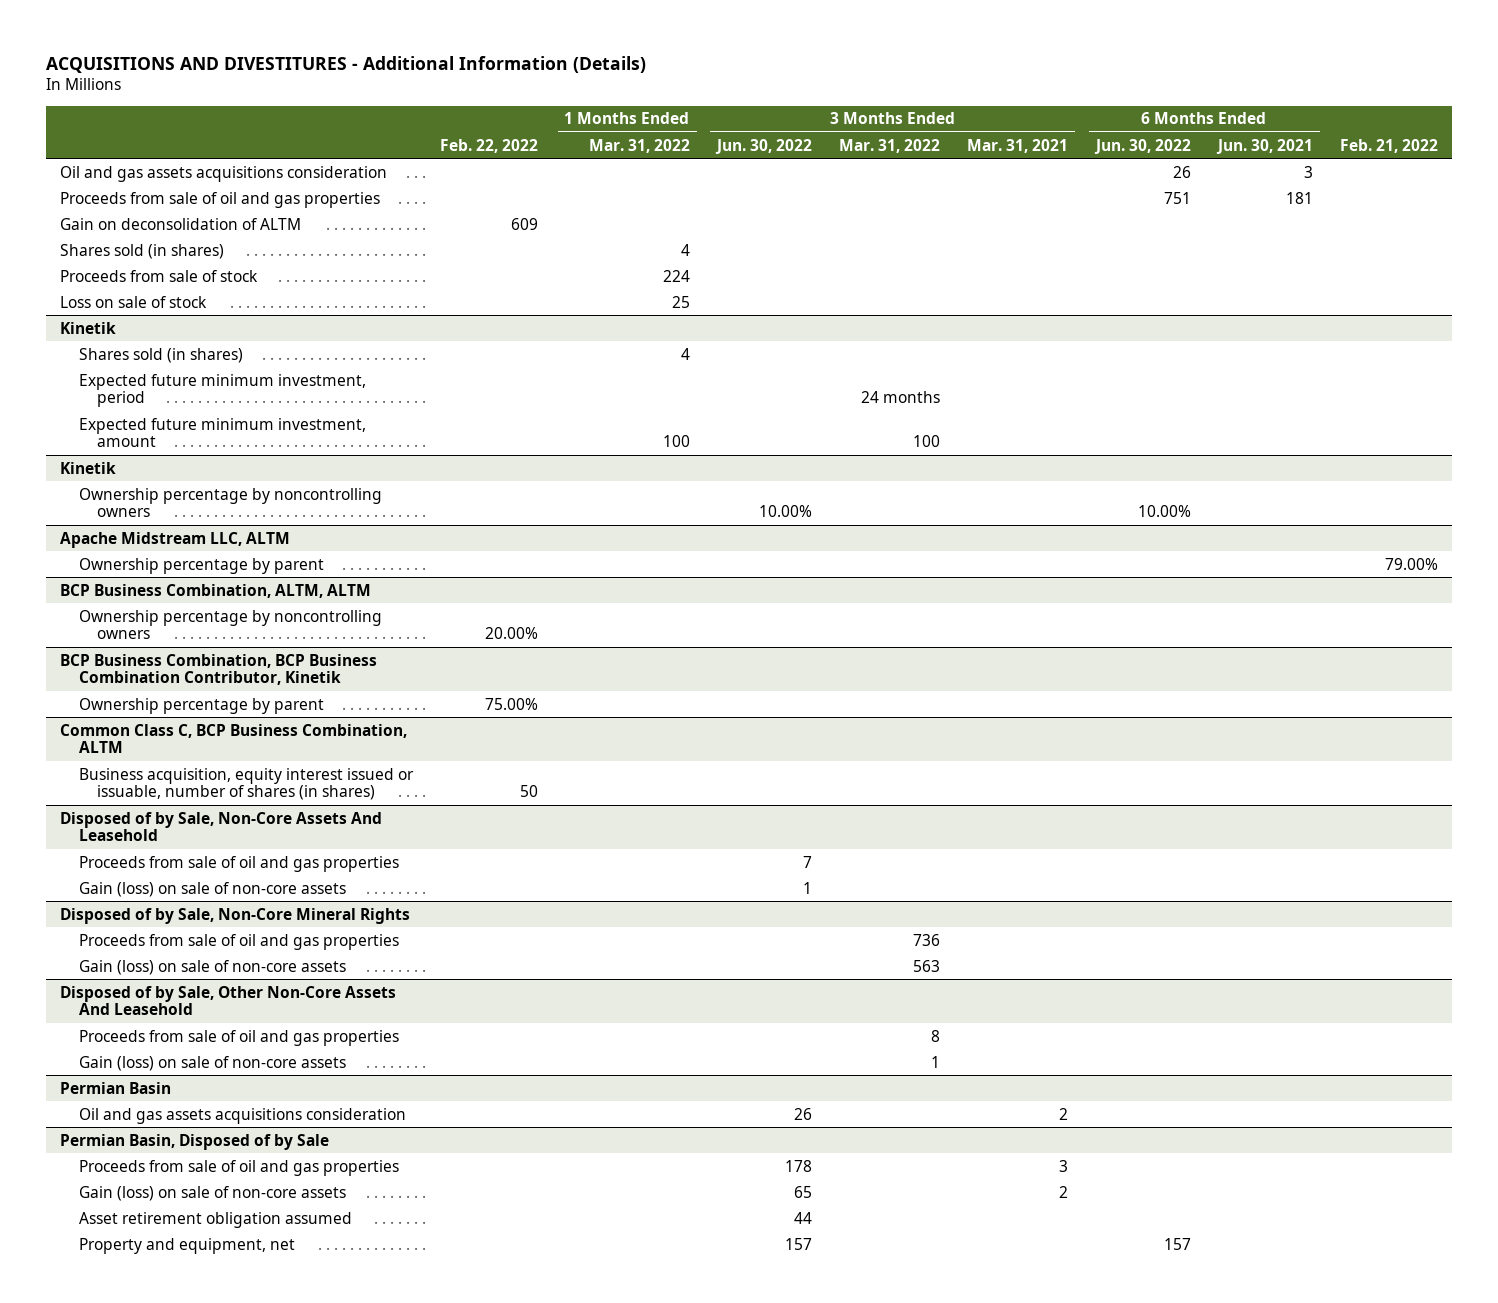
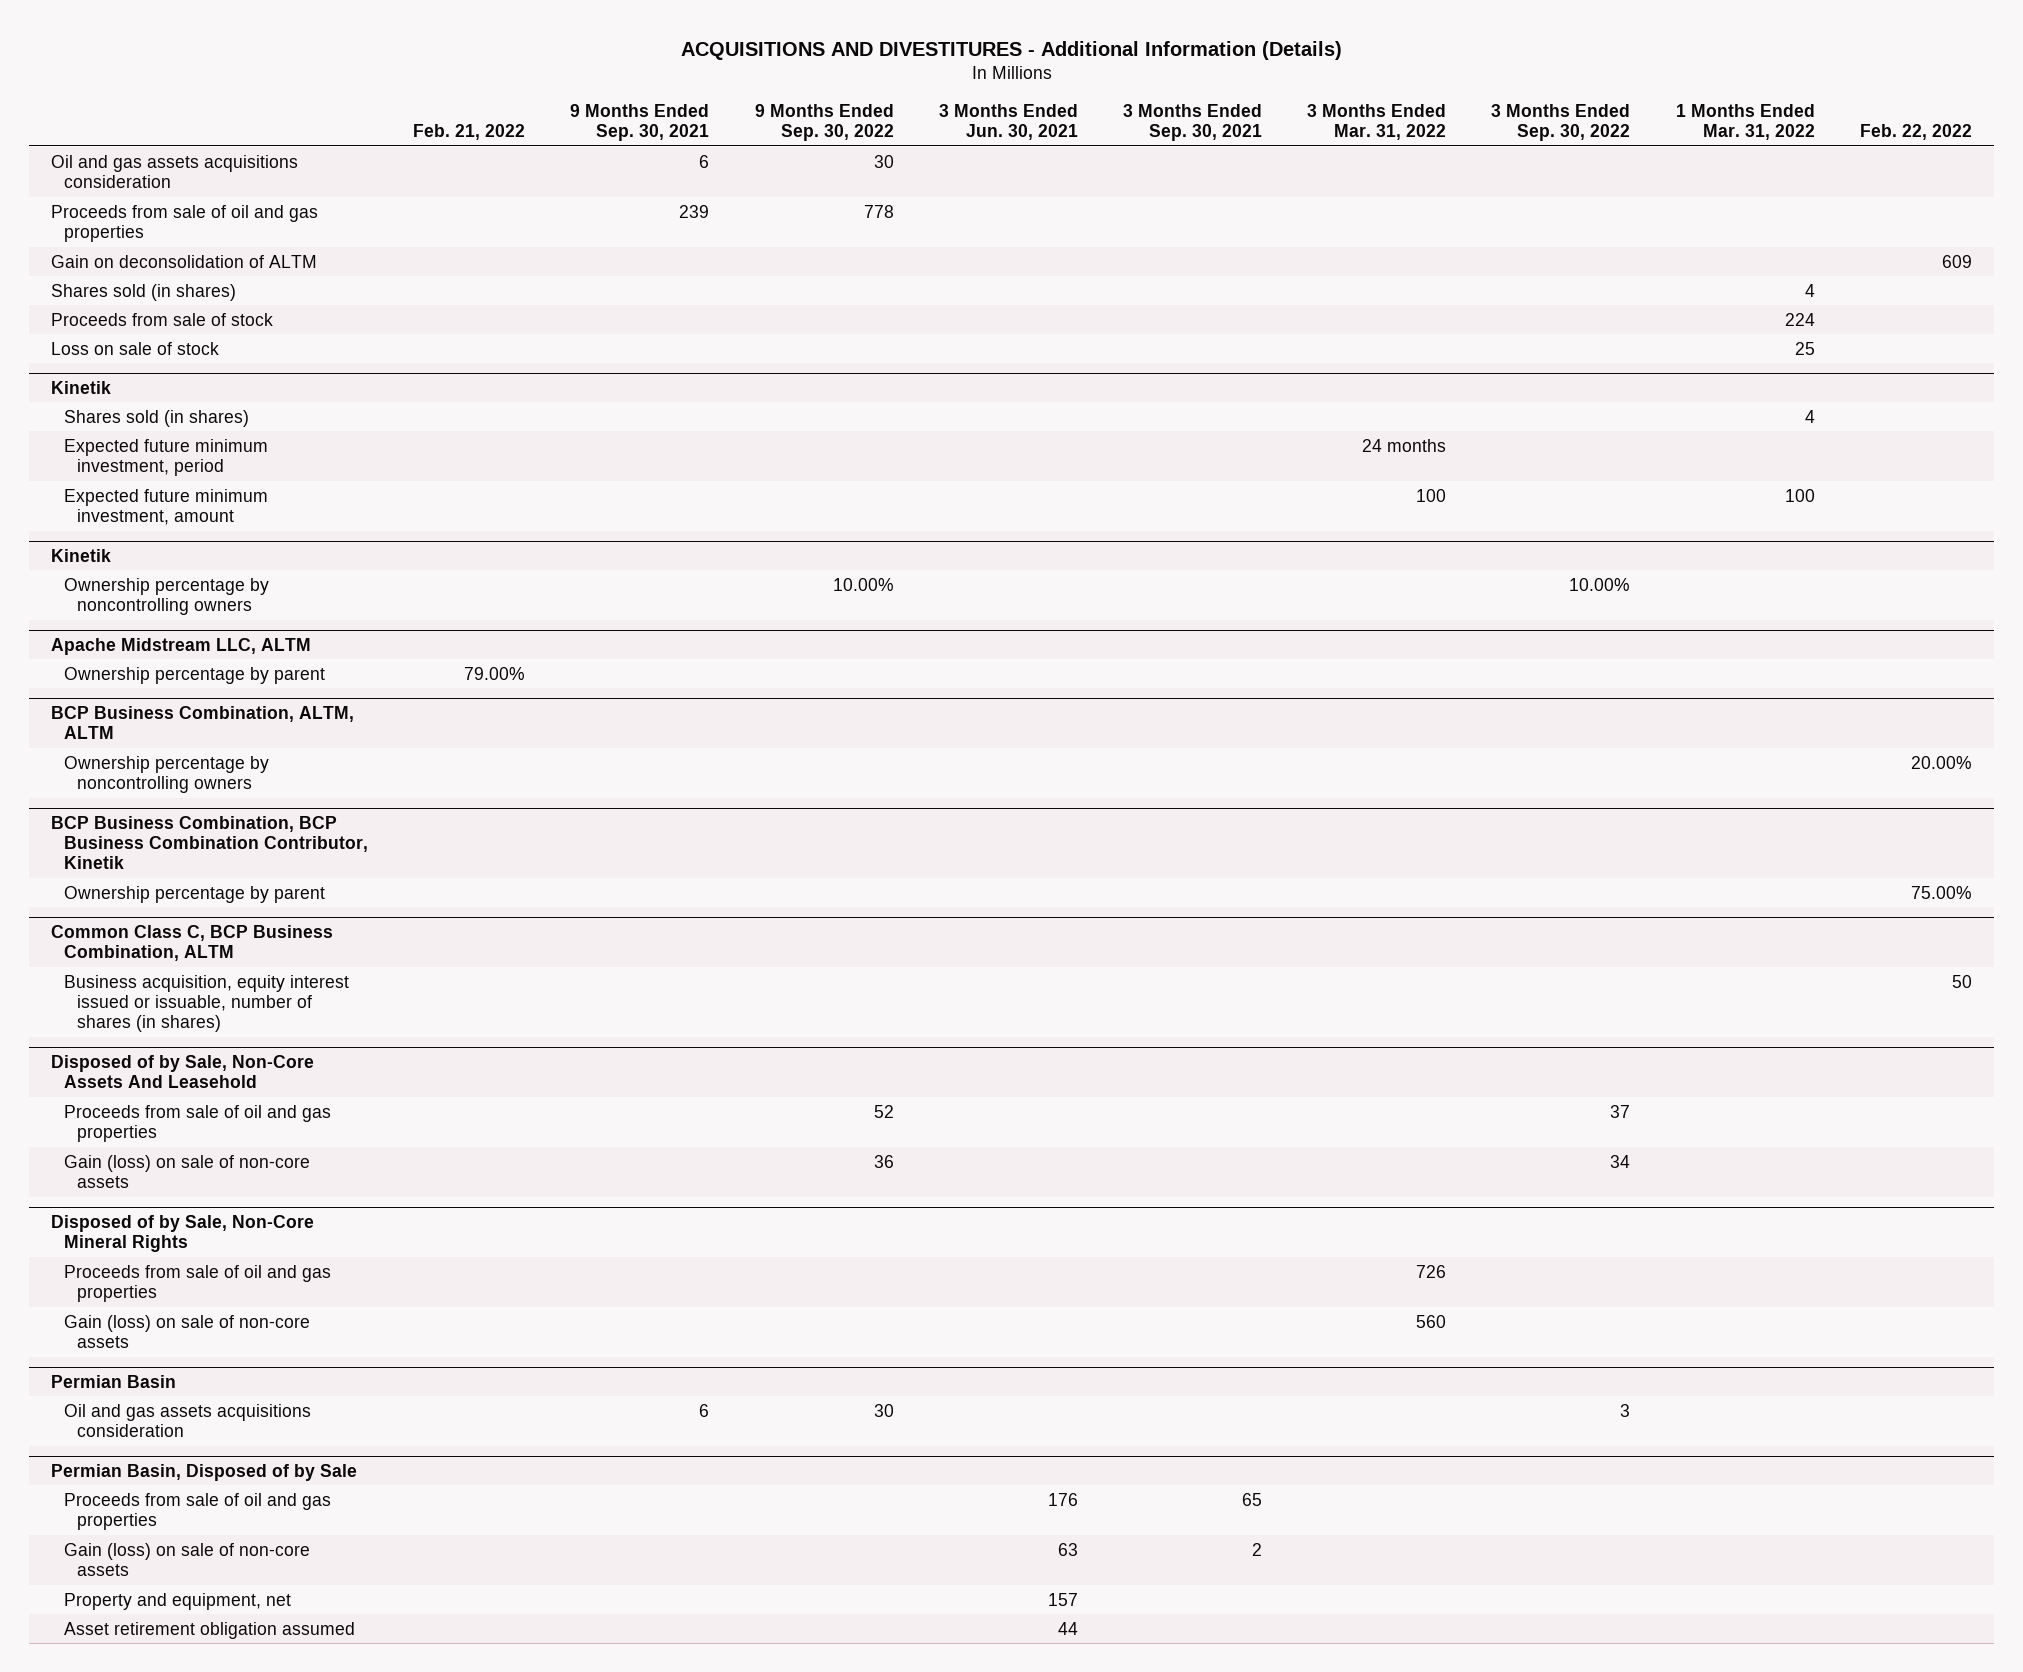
- | Feb. 22, 2022 | 1 Months Ended Mar. 31, 2022 | 3 Months Ended Jun. 30, 2022 | 3 Months Ended Mar. 31, 2022 | 3 Months Ended Mar. 31, 2021 | 6 Months Ended Jun. 30, 2022 | 6 Months Ended Jun. 30, 2021 | Feb. 21, 2022
+ | Feb. 21, 2022 | 9 Months Ended Sep. 30, 2021 | 9 Months Ended Sep. 30, 2022 | 3 Months Ended Jun. 30, 2021 | 3 Months Ended Sep. 30, 2021 | 3 Months Ended Mar. 31, 2022 | 3 Months Ended Sep. 30, 2022 | 1 Months Ended Mar. 31, 2022 | Feb. 22, 2022
@ Disposed of by Sale, Non-Core Mineral Rights
- Proceeds from sale of oil and gas properties | | | | 736 | | | |
- Gain (loss) on sale of non-core assets | | | | 563 | | | |
- Disposed of by Sale, Other Non-Core Assets And Leasehold
- Proceeds from sale of oil and gas properties | | | | 8 | | | |
- Gain (loss) on sale of non-core assets | | | | 1 | | | |
@ Disposed of by Sale, Non-Core Mineral Rights
+ Proceeds from sale of oil and gas properties | | | | | | 726 | | |
+ Gain (loss) on sale of non-core assets | | | | | | 560 | | |
@ Permian Basin, Disposed of by Sale
moved down: Asset retirement obligation assumed | | | | 44 | | | | |

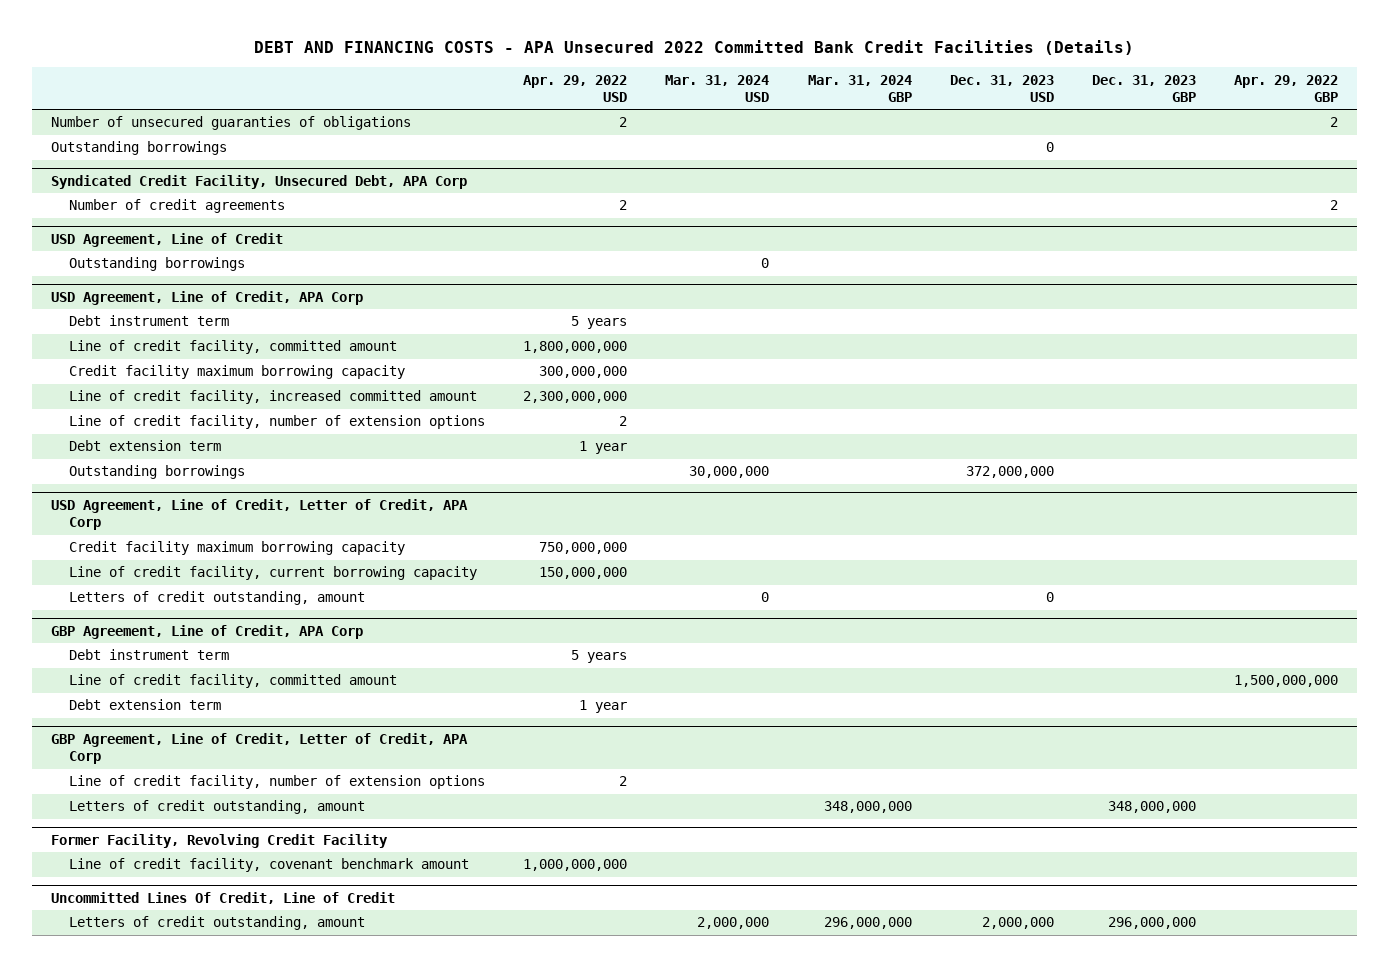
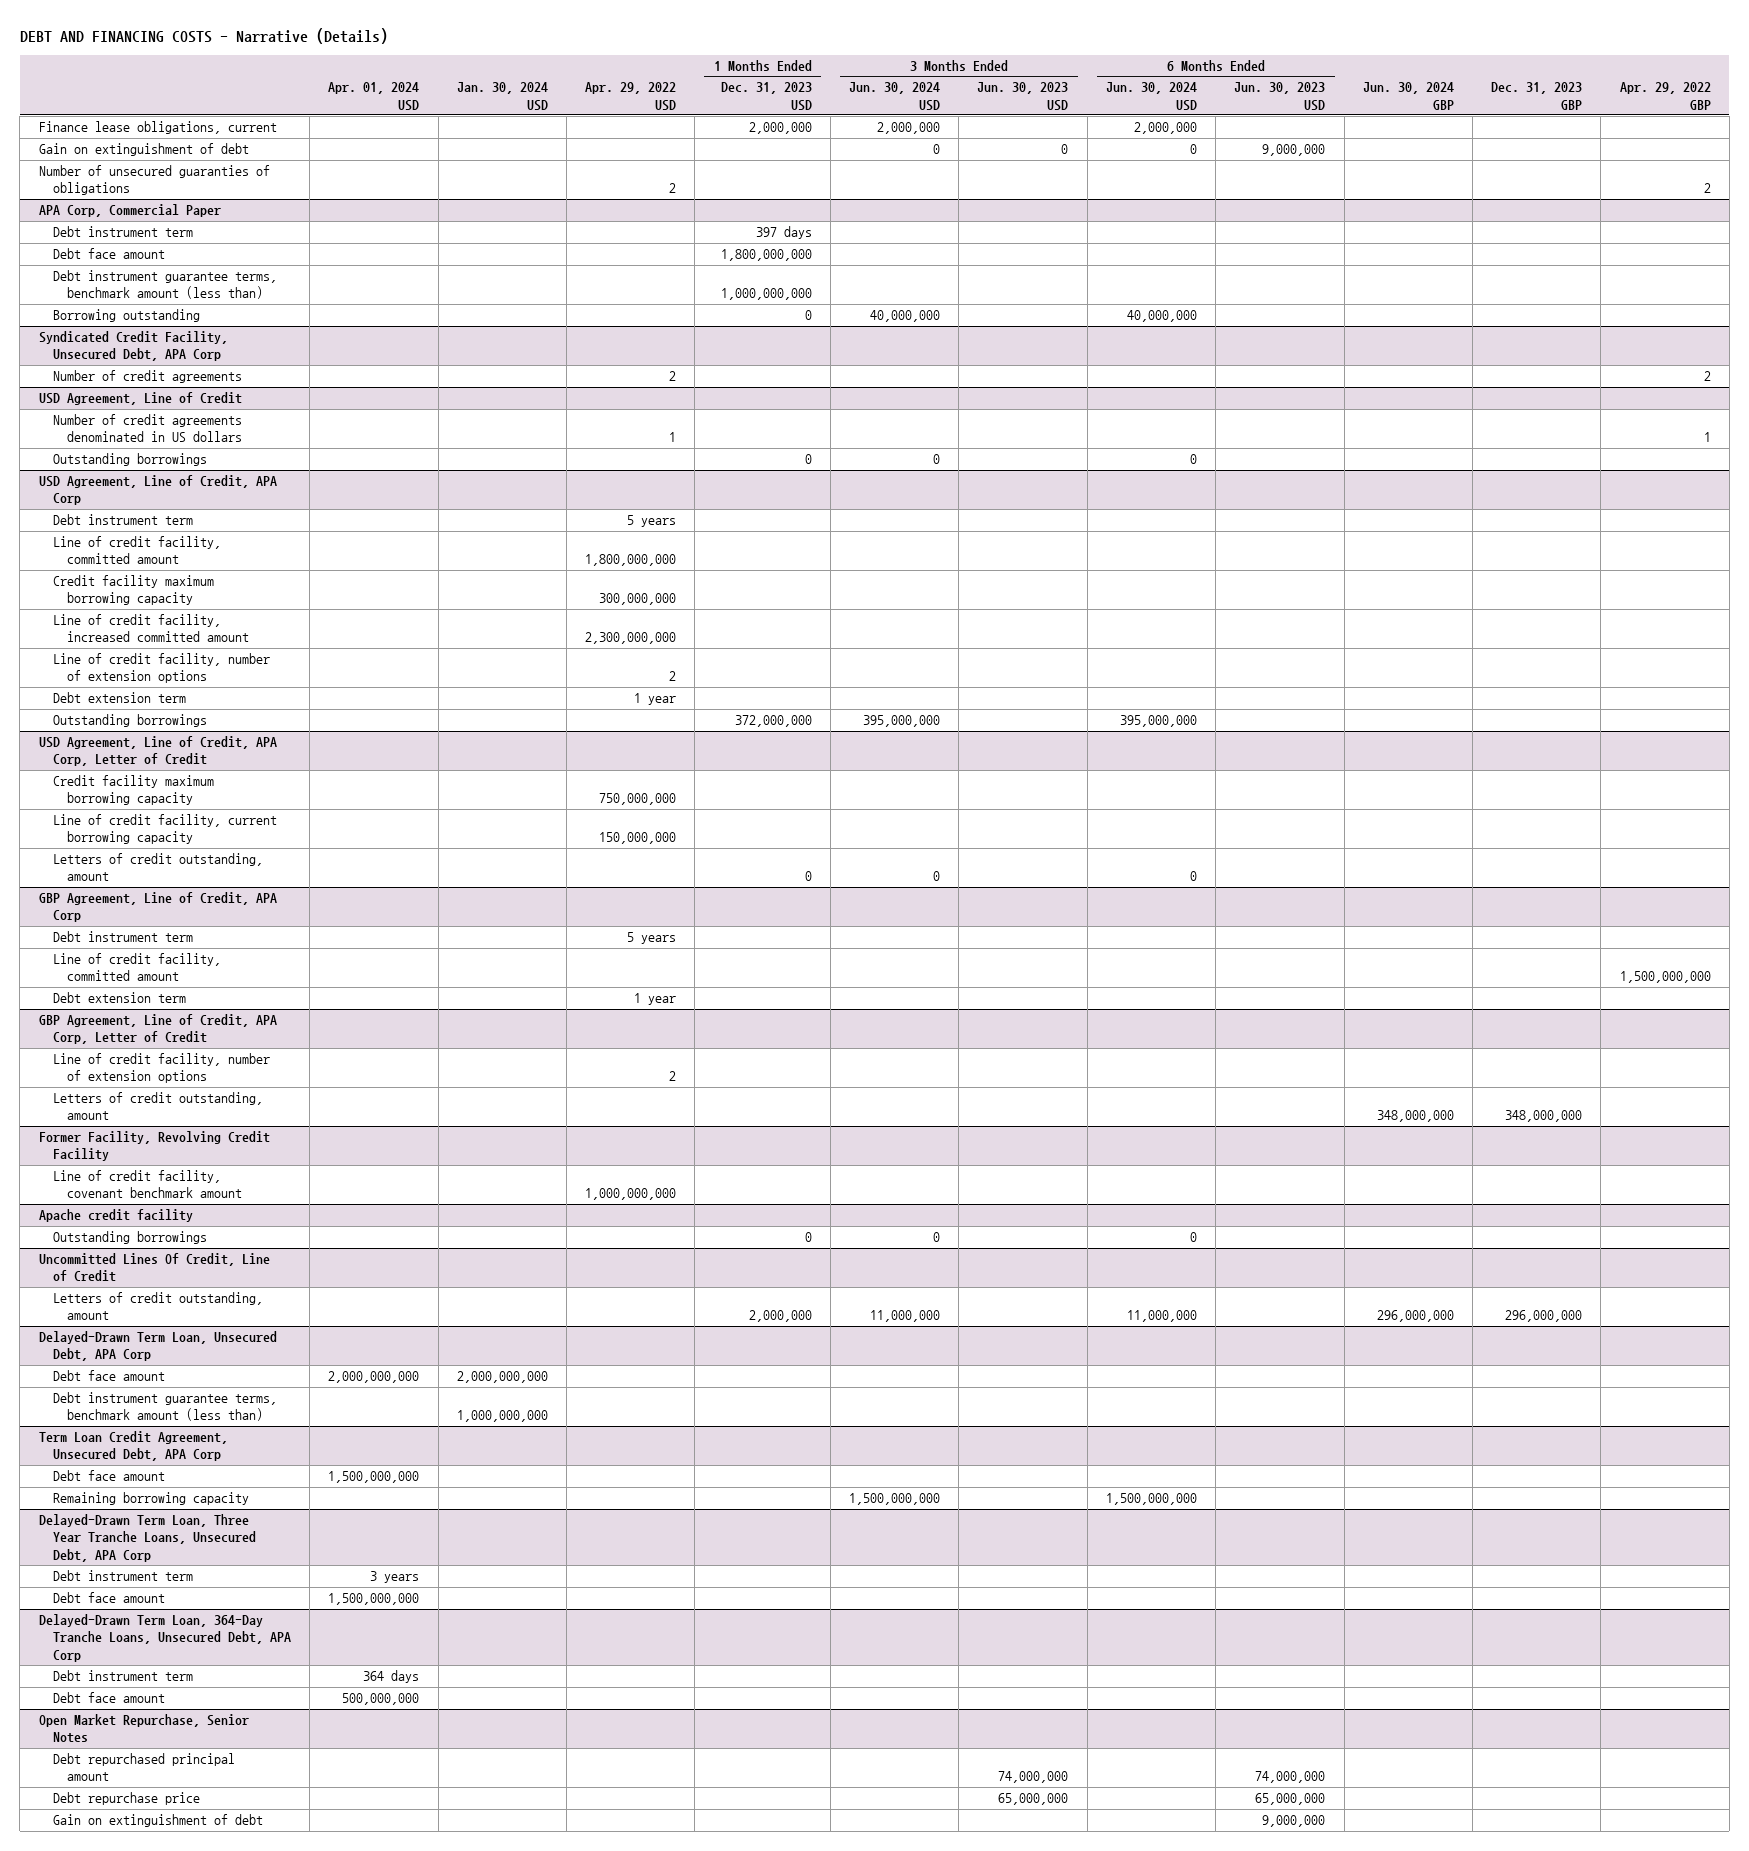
- DEBT AND FINANCING COSTS - APA Unsecured 2022 Committed Bank Credit Facilities (Details)
+ DEBT AND FINANCING COSTS - Narrative (Details)
- | Apr. 29, 2022 USD | Mar. 31, 2024 USD | Mar. 31, 2024 GBP | Dec. 31, 2023 USD | Dec. 31, 2023 GBP | Apr. 29, 2022 GBP
+ | Apr. 01, 2024 USD | Jan. 30, 2024 USD | Apr. 29, 2022 USD | 1 Months Ended Dec. 31, 2023 USD | 3 Months Ended Jun. 30, 2024 USD | 3 Months Ended Jun. 30, 2023 USD | 6 Months Ended Jun. 30, 2024 USD | 6 Months Ended Jun. 30, 2023 USD | Jun. 30, 2024 GBP | Dec. 31, 2023 GBP | Apr. 29, 2022 GBP
+ Finance lease obligations, current | | | | 2,000,000 | 2,000,000 | | 2,000,000 | | | |
+ Gain on extinguishment of debt | | | | | 0 | 0 | 0 | 9,000,000 | | |
- Outstanding borrowings | | | | 0 | |
+ APA Corp, Commercial Paper
+ Debt instrument term | | | | 397 days | | | | | | |
+ Debt face amount | | | | 1,800,000,000 | | | | | | |
+ Debt instrument guarantee terms, benchmark amount (less than) | | | | 1,000,000,000 | | | | | | |
+ Borrowing outstanding | | | | 0 | 40,000,000 | | 40,000,000 | | | |
@ USD Agreement, Line of Credit
+ Number of credit agreements denominated in US dollars | | | 1 | | | | | | | | 1
- USD Agreement, Line of Credit, Letter of Credit, APA Corp
+ USD Agreement, Line of Credit, APA Corp, Letter of Credit
- GBP Agreement, Line of Credit, Letter of Credit, APA Corp
+ GBP Agreement, Line of Credit, APA Corp, Letter of Credit
+ Apache credit facility
+ Outstanding borrowings | | | | 0 | 0 | | 0 | | | |
+ Delayed-Drawn Term Loan, Unsecured Debt, APA Corp
+ Debt face amount | 2,000,000,000 | 2,000,000,000 | | | | | | | | |
+ Debt instrument guarantee terms, benchmark amount (less than) | | 1,000,000,000 | | | | | | | | |
+ Term Loan Credit Agreement, Unsecured Debt, APA Corp
+ Debt face amount | 1,500,000,000 | | | | | | | | | |
+ Remaining borrowing capacity | | | | | 1,500,000,000 | | 1,500,000,000 | | | |
+ Delayed-Drawn Term Loan, Three Year Tranche Loans, Unsecured Debt, APA Corp
+ Debt instrument term | 3 years | | | | | | | | | |
+ Debt face amount | 1,500,000,000 | | | | | | | | | |
+ Delayed-Drawn Term Loan, 364-Day Tranche Loans, Unsecured Debt, APA Corp
+ Debt instrument term | 364 days | | | | | | | | | |
+ Debt face amount | 500,000,000 | | | | | | | | | |
+ Open Market Repurchase, Senior Notes
+ Debt repurchased principal amount | | | | | | 74,000,000 | | 74,000,000 | | |
+ Debt repurchase price | | | | | | 65,000,000 | | 65,000,000 | | |
+ Gain on extinguishment of debt | | | | | | | | 9,000,000 | | |

